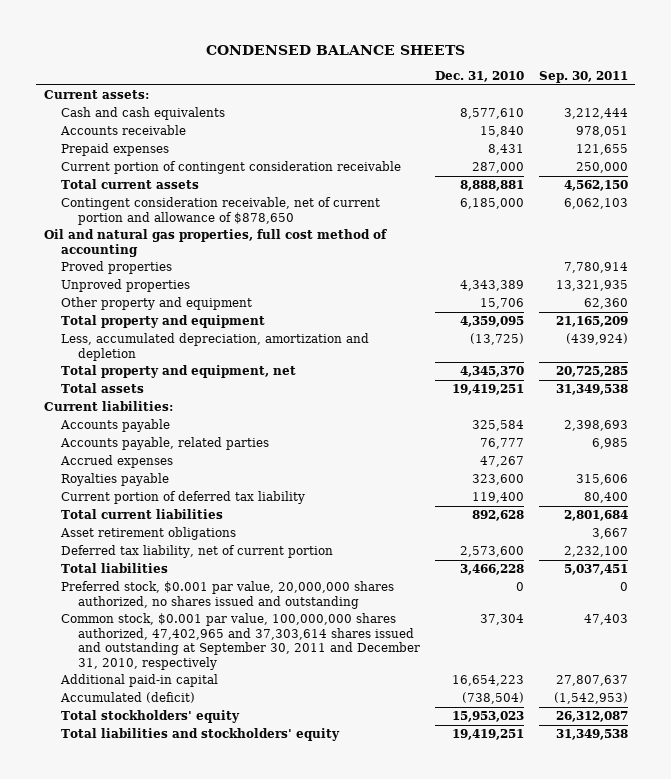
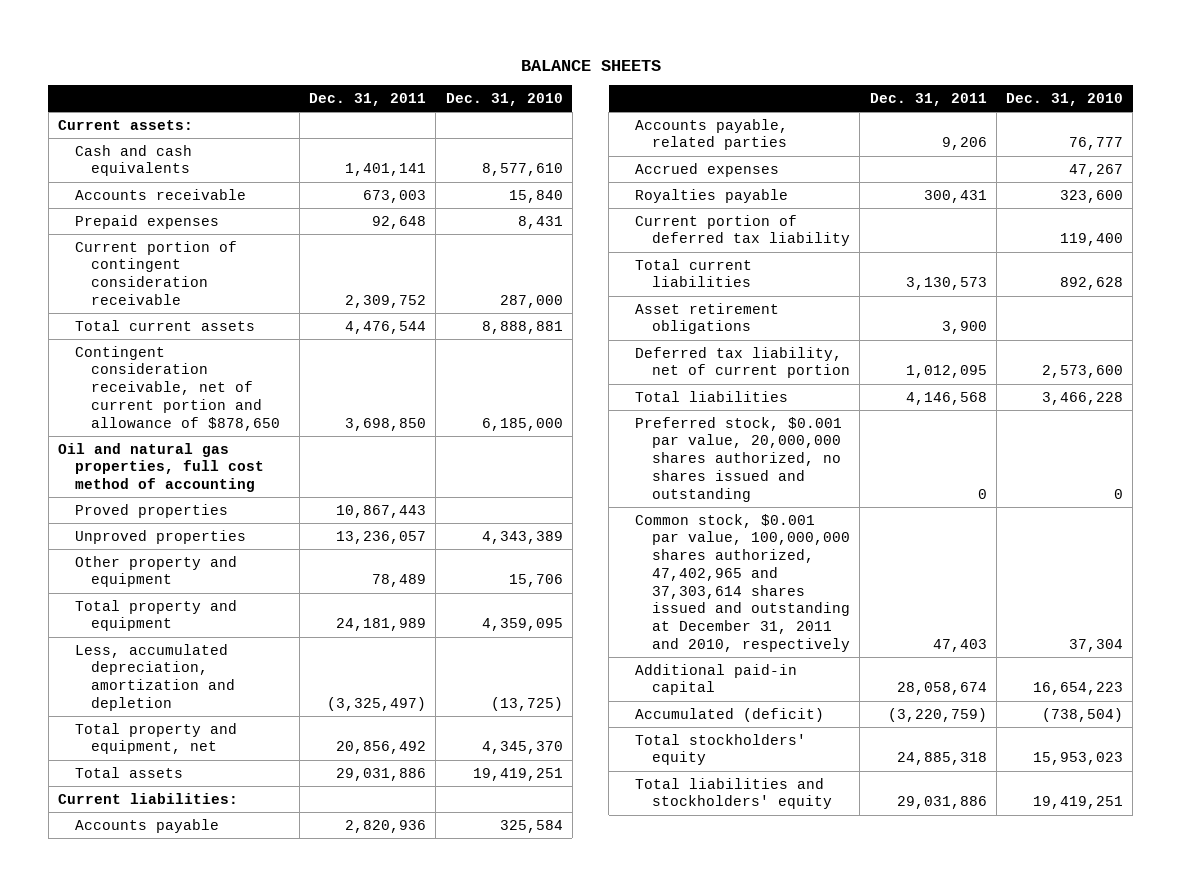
- CONDENSED BALANCE SHEETS
+ BALANCE SHEETS
- | Dec. 31, 2010 | Sep. 30, 2011
+ | Dec. 31, 2011 | Dec. 31, 2010
- Common stock, $0.001 par value, 100,000,000 shares authorized, 47,402,965 and 37,303,614 shares issued and outstanding at September 30, 2011 and December 31, 2010, respectively | 37,304 | 47,403
+ Common stock, $0.001 par value, 100,000,000 shares authorized, 47,402,965 and 37,303,614 shares issued and outstanding at December 31, 2011 and 2010, respectively | 47,403 | 37,304

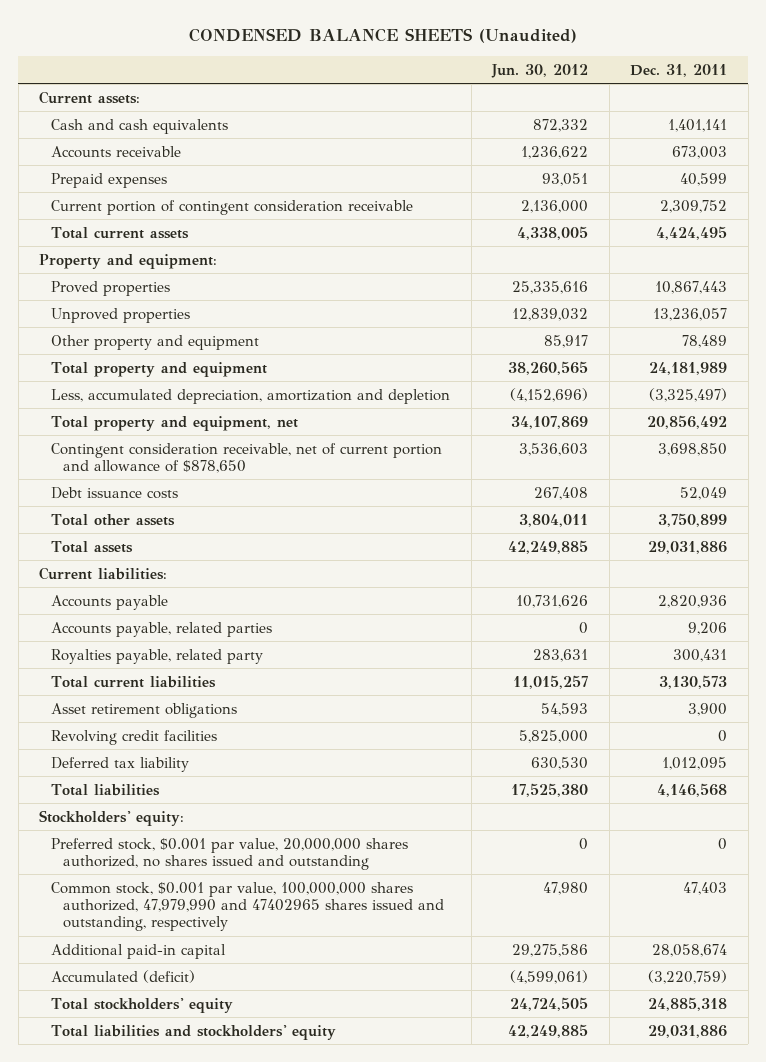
- BALANCE SHEETS
+ CONDENSED BALANCE SHEETS (Unaudited)
- | Dec. 31, 2011 | Dec. 31, 2010
+ | Jun. 30, 2012 | Dec. 31, 2011
- Prepaid expenses | 92,648 | 8,431
+ Prepaid expenses | 93,051 | 40,599
- Total current assets | 4,476,544 | 8,888,881
- Oil and natural gas properties, full cost method of accounting
+ Total current assets | 4,338,005 | 4,424,495
+ Property and equipment:
moved down: Contingent consideration receivable, net of current portion and allowance of $878,650 | 3,536,603 | 3,698,850
+ Debt issuance costs | 267,408 | 52,049
+ Total other assets | 3,804,011 | 3,750,899
- Accrued expenses | | 47,267
- Royalties payable | 300,431 | 323,600
- Current portion of deferred tax liability | | 119,400
+ Royalties payable, related party | 283,631 | 300,431
- Deferred tax liability, net of current portion | 1,012,095 | 2,573,600
+ Revolving credit facilities | 5,825,000 | 0
+ Deferred tax liability | 630,530 | 1,012,095
+ Stockholders' equity:
- Common stock, $0.001 par value, 100,000,000 shares authorized, 47,402,965 and 37,303,614 shares issued and outstanding at December 31, 2011 and 2010, respectively | 47,403 | 37,304
+ Common stock, $0.001 par value, 100,000,000 shares authorized, 47,979,990 and 47402965 shares issued and outstanding, respectively | 47,980 | 47,403

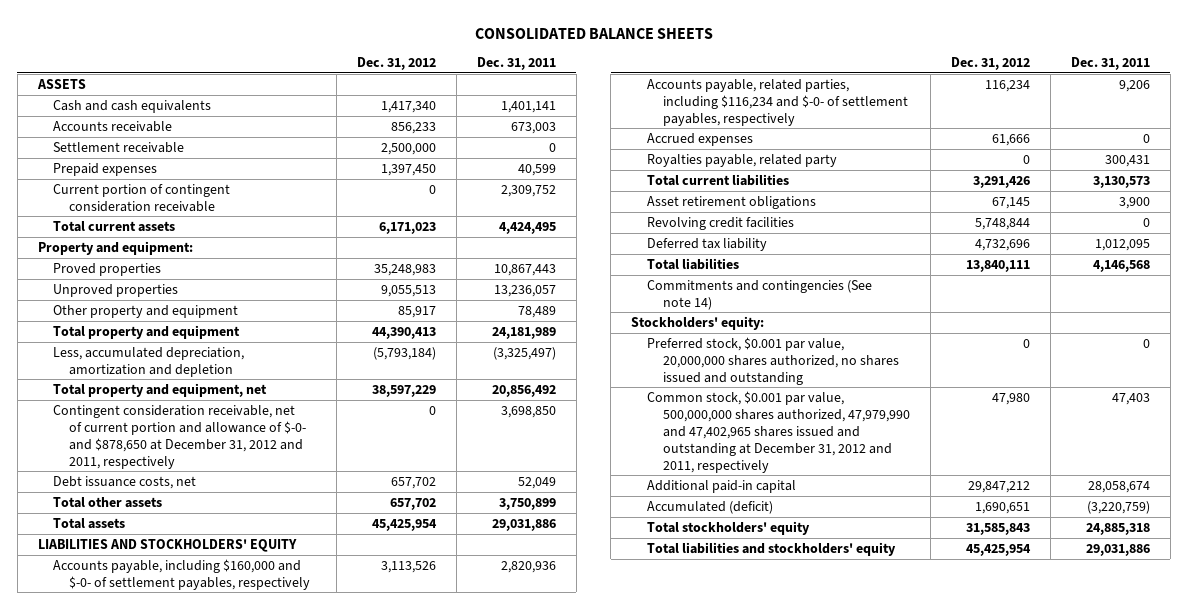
- CONDENSED BALANCE SHEETS (Unaudited)
+ CONSOLIDATED BALANCE SHEETS
- | Jun. 30, 2012 | Dec. 31, 2011
+ | Dec. 31, 2012 | Dec. 31, 2011
- Current assets:
+ ASSETS
+ Settlement receivable | 2,500,000 | 0
- Contingent consideration receivable, net of current portion and allowance of $878,650 | 3,536,603 | 3,698,850
- Debt issuance costs | 267,408 | 52,049
+ Contingent consideration receivable, net of current portion and allowance of $-0- and $878,650 at December 31, 2012 and 2011, respectively | 0 | 3,698,850
+ Debt issuance costs, net | 657,702 | 52,049
- Current liabilities:
- Accounts payable | 10,731,626 | 2,820,936
- Accounts payable, related parties | 0 | 9,206
+ LIABILITIES AND STOCKHOLDERS' EQUITY
+ Accounts payable, including $160,000 and $-0- of settlement payables, respectively | 3,113,526 | 2,820,936
+ Accounts payable, related parties, including $116,234 and $-0- of settlement payables, respectively | 116,234 | 9,206
+ Accrued expenses | 61,666 | 0
+ Commitments and contingencies (See note 14)
- Common stock, $0.001 par value, 100,000,000 shares authorized, 47,979,990 and 47402965 shares issued and outstanding, respectively | 47,980 | 47,403
+ Common stock, $0.001 par value, 500,000,000 shares authorized, 47,979,990 and 47,402,965 shares issued and outstanding at December 31, 2012 and 2011, respectively | 47,980 | 47,403

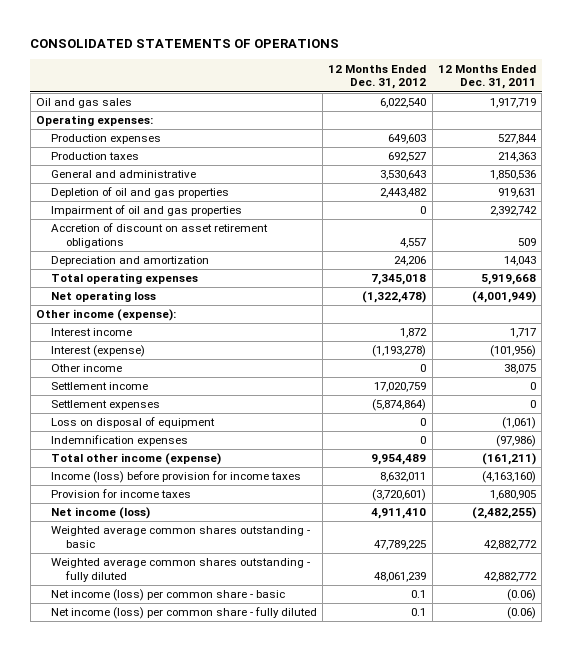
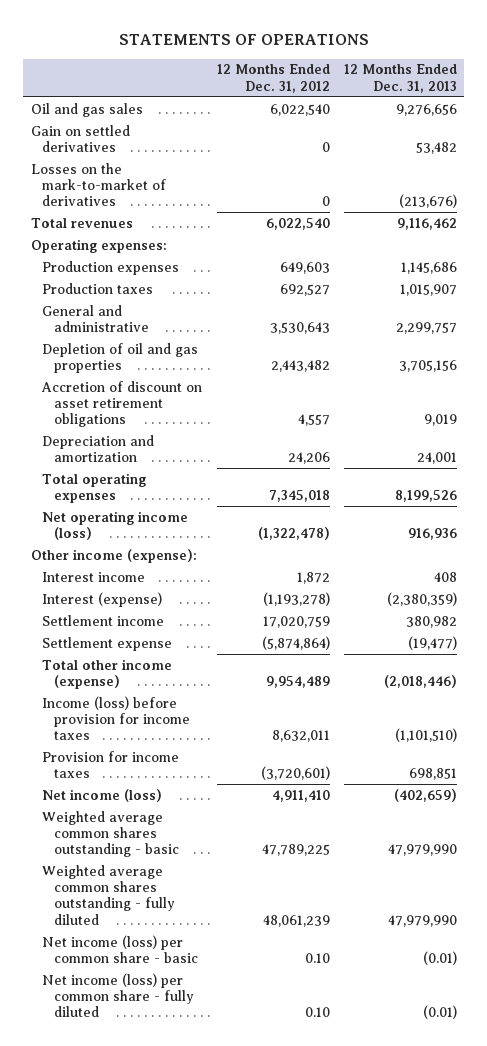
- CONSOLIDATED STATEMENTS OF OPERATIONS
+ STATEMENTS OF OPERATIONS
- | 12 Months Ended Dec. 31, 2012 | 12 Months Ended Dec. 31, 2011
+ | 12 Months Ended Dec. 31, 2012 | 12 Months Ended Dec. 31, 2013
+ Gain on settled derivatives | 0 | 53,482
+ Losses on the mark-to-market of derivatives | 0 | (213,676)
+ Total revenues | 6,022,540 | 9,116,462
- Impairment of oil and gas properties | 0 | 2,392,742
- Net operating loss | (1,322,478) | (4,001,949)
+ Net operating income (loss) | (1,322,478) | 916,936
- Other income | 0 | 38,075
- Settlement expenses | (5,874,864) | 0
- Loss on disposal of equipment | 0 | (1,061)
- Indemnification expenses | 0 | (97,986)
+ Settlement expense | (5,874,864) | (19,477)
- Net income (loss) per common share - basic | 0.1 | (0.06)
- Net income (loss) per common share - fully diluted | 0.1 | (0.06)
+ Net income (loss) per common share - basic | 0.10 | (0.01)
+ Net income (loss) per common share - fully diluted | 0.10 | (0.01)

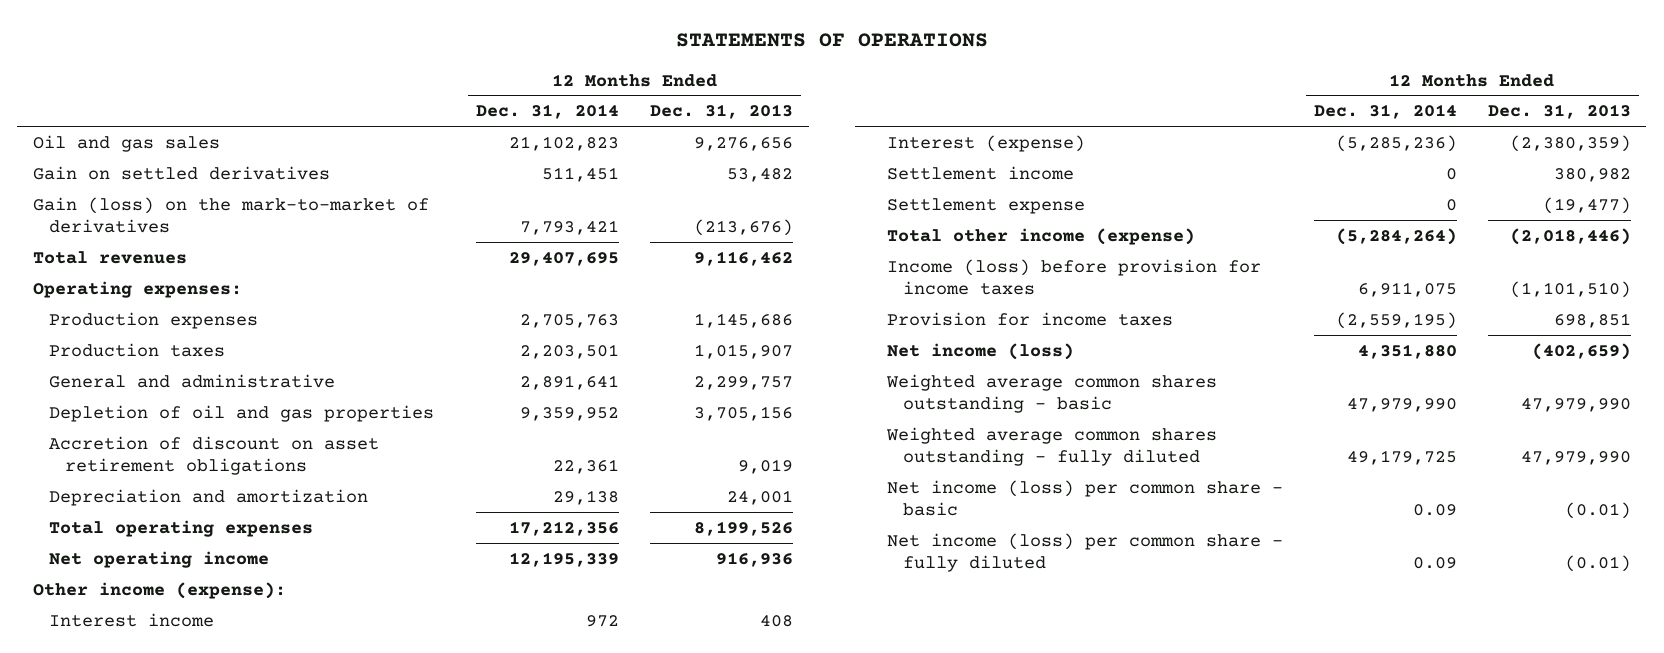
- | 12 Months Ended Dec. 31, 2012 | 12 Months Ended Dec. 31, 2013
+ | 12 Months Ended Dec. 31, 2014 | 12 Months Ended Dec. 31, 2013
- Losses on the mark-to-market of derivatives | 0 | (213,676)
+ Gain (loss) on the mark-to-market of derivatives | 7,793,421 | (213,676)
- Net operating income (loss) | (1,322,478) | 916,936
+ Net operating income | 12,195,339 | 916,936

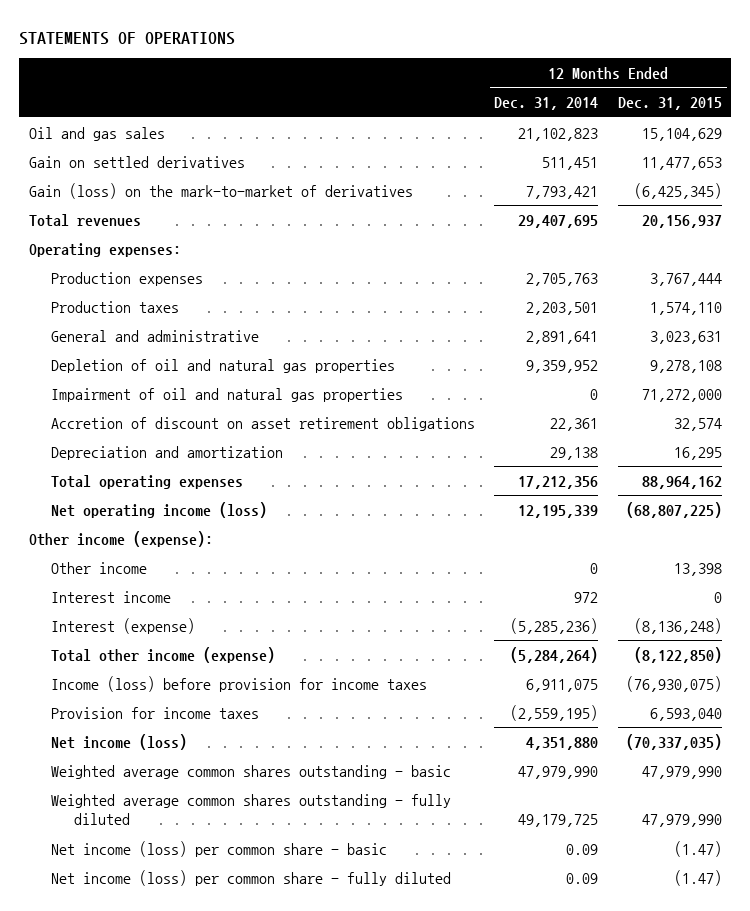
- | 12 Months Ended Dec. 31, 2014 | 12 Months Ended Dec. 31, 2013
+ | 12 Months Ended Dec. 31, 2014 | 12 Months Ended Dec. 31, 2015
- Depletion of oil and gas properties | 9,359,952 | 3,705,156
+ Depletion of oil and natural gas properties | 9,359,952 | 9,278,108
+ Impairment of oil and natural gas properties | 0 | 71,272,000
- Net operating income | 12,195,339 | 916,936
+ Net operating income (loss) | 12,195,339 | (68,807,225)
+ Other income | 0 | 13,398
- Settlement income | 0 | 380,982
- Settlement expense | 0 | (19,477)

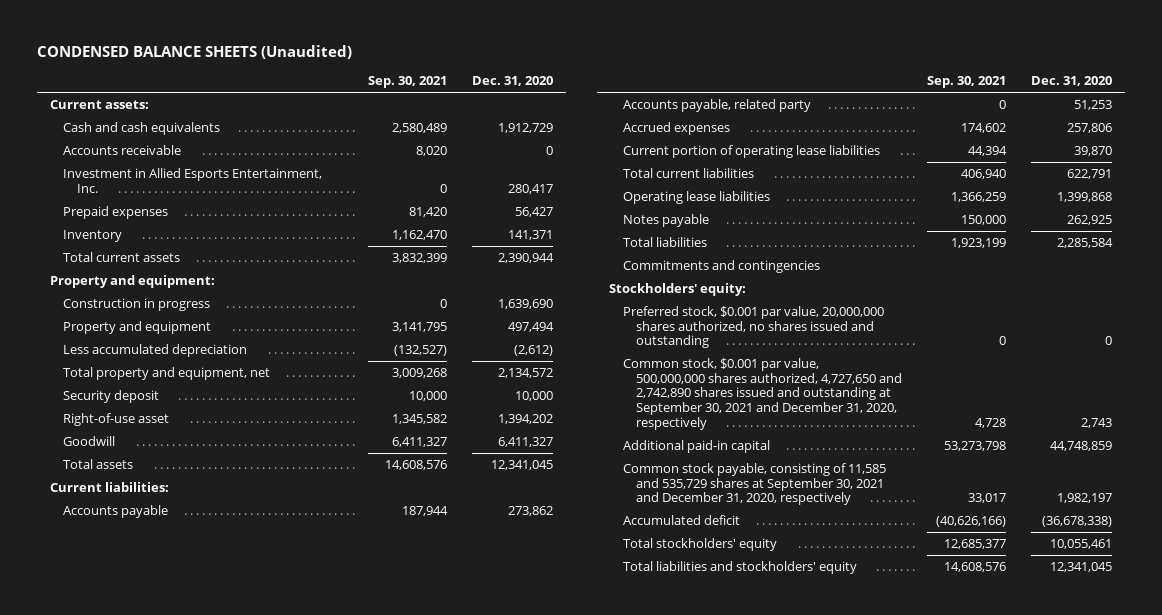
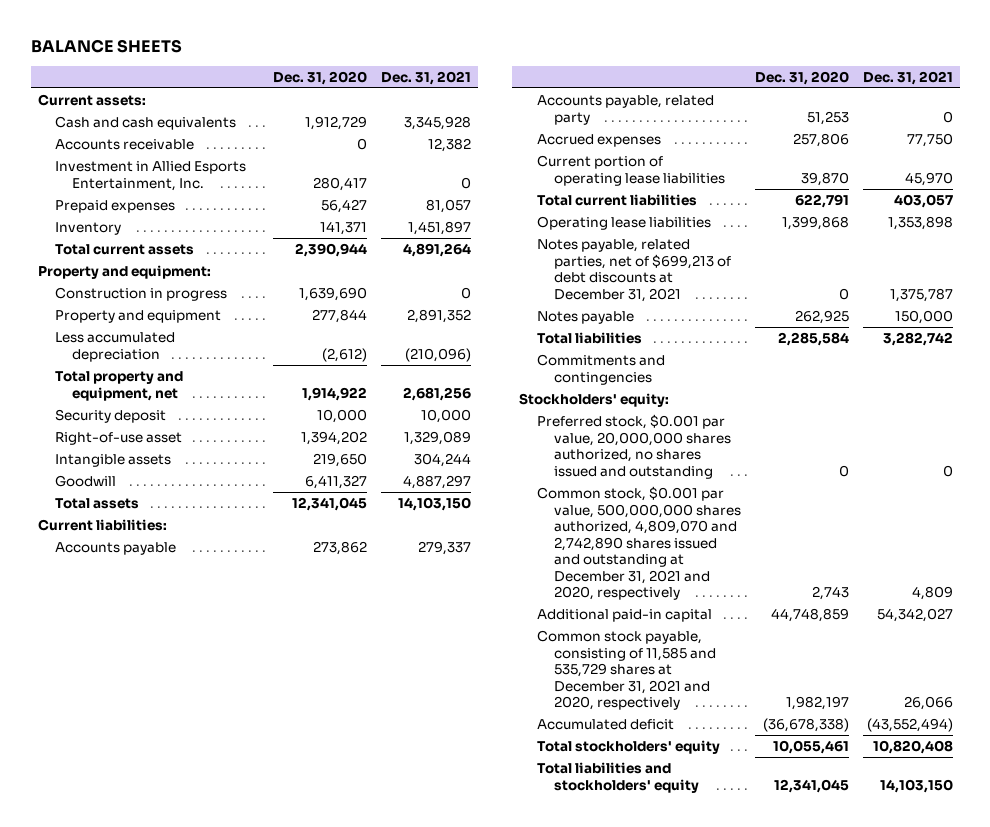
- CONDENSED BALANCE SHEETS (Unaudited)
+ BALANCE SHEETS
- | Sep. 30, 2021 | Dec. 31, 2020
+ | Dec. 31, 2020 | Dec. 31, 2021
- Property and equipment | 3,141,795 | 497,494
+ Property and equipment | 277,844 | 2,891,352
- Total property and equipment, net | 3,009,268 | 2,134,572
+ Total property and equipment, net | 1,914,922 | 2,681,256
+ Intangible assets | 219,650 | 304,244
+ Notes payable, related parties, net of $699,213 of debt discounts at December 31, 2021 | 0 | 1,375,787
- Common stock, $0.001 par value, 500,000,000 shares authorized, 4,727,650 and 2,742,890 shares issued and outstanding at September 30, 2021 and December 31, 2020, respectively | 4,728 | 2,743
+ Common stock, $0.001 par value, 500,000,000 shares authorized, 4,809,070 and 2,742,890 shares issued and outstanding at December 31, 2021 and 2020, respectively | 2,743 | 4,809
- Common stock payable, consisting of 11,585 and 535,729 shares at September 30, 2021 and December 31, 2020, respectively | 33,017 | 1,982,197
+ Common stock payable, consisting of 11,585 and 535,729 shares at December 31, 2021 and 2020, respectively | 1,982,197 | 26,066

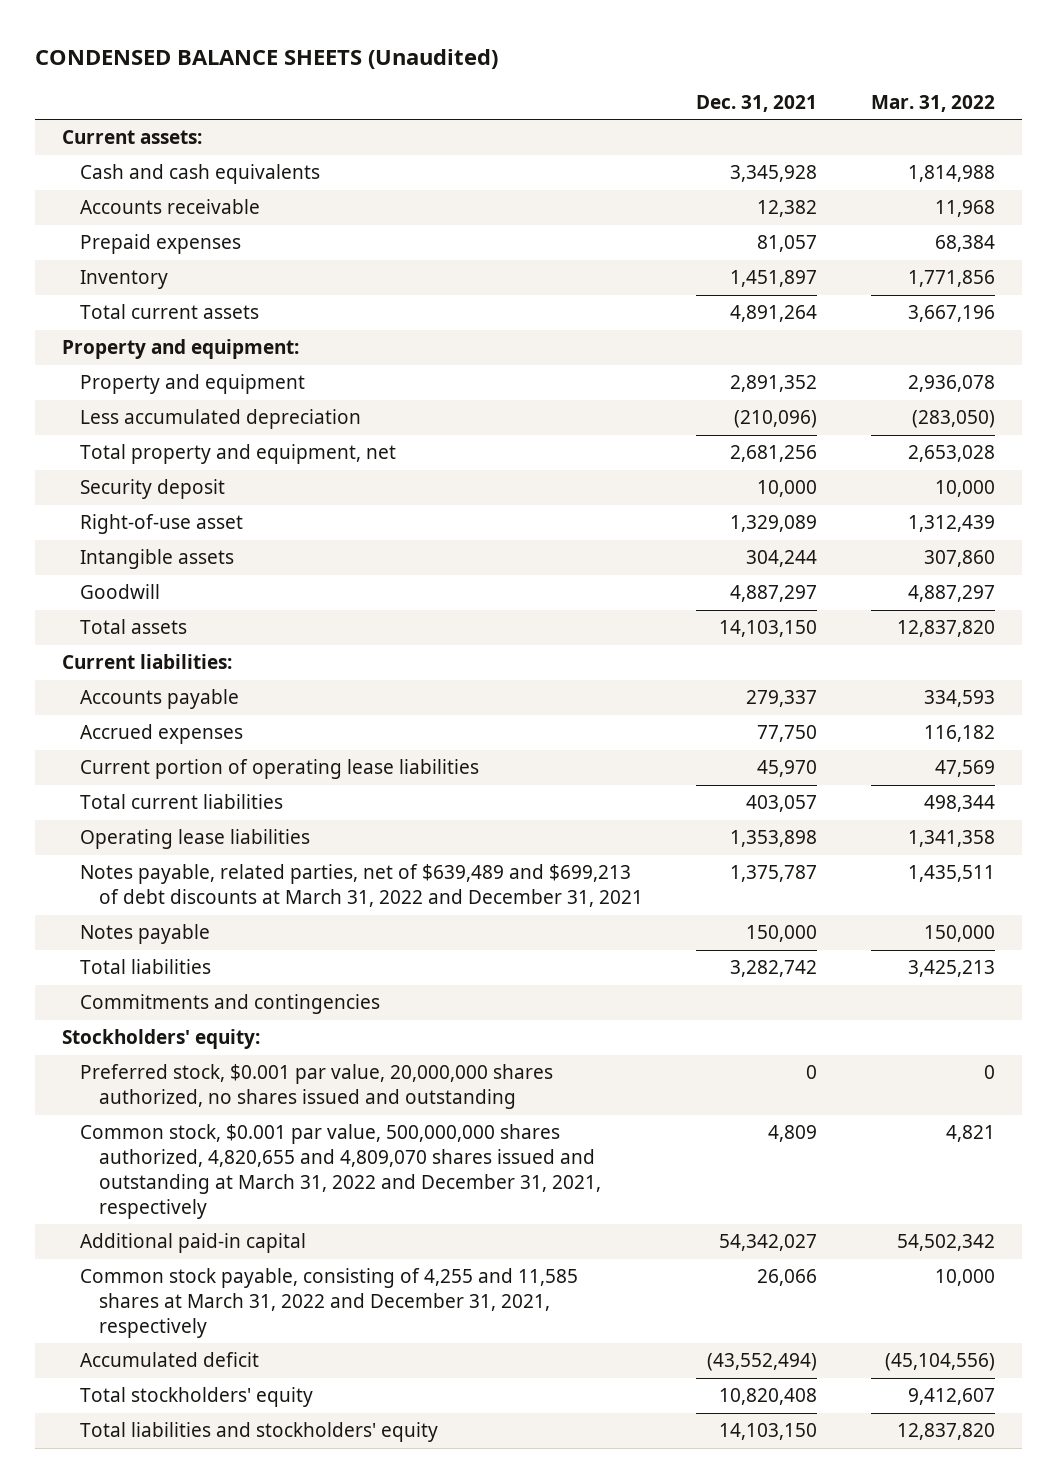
- BALANCE SHEETS
+ CONDENSED BALANCE SHEETS (Unaudited)
- | Dec. 31, 2020 | Dec. 31, 2021
+ | Dec. 31, 2021 | Mar. 31, 2022
- Investment in Allied Esports Entertainment, Inc. | 280,417 | 0
- Construction in progress | 1,639,690 | 0
- Accounts payable, related party | 51,253 | 0
- Notes payable, related parties, net of $699,213 of debt discounts at December 31, 2021 | 0 | 1,375,787
+ Notes payable, related parties, net of $639,489 and $699,213 of debt discounts at March 31, 2022 and December 31, 2021 | 1,375,787 | 1,435,511
- Common stock, $0.001 par value, 500,000,000 shares authorized, 4,809,070 and 2,742,890 shares issued and outstanding at December 31, 2021 and 2020, respectively | 2,743 | 4,809
+ Common stock, $0.001 par value, 500,000,000 shares authorized, 4,820,655 and 4,809,070 shares issued and outstanding at March 31, 2022 and December 31, 2021, respectively | 4,809 | 4,821
- Common stock payable, consisting of 11,585 and 535,729 shares at December 31, 2021 and 2020, respectively | 1,982,197 | 26,066
+ Common stock payable, consisting of 4,255 and 11,585 shares at March 31, 2022 and December 31, 2021, respectively | 26,066 | 10,000

